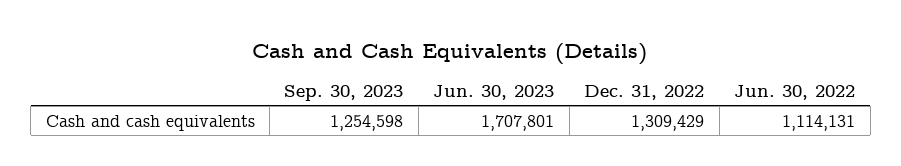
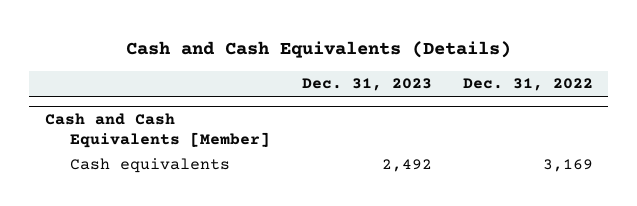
- | Sep. 30, 2023 | Jun. 30, 2023 | Dec. 31, 2022 | Jun. 30, 2022
+ | Dec. 31, 2023 | Dec. 31, 2022
- Cash and cash equivalents | 1,254,598 | 1,707,801 | 1,309,429 | 1,114,131
+ Cash and Cash Equivalents [Member]
+ Cash equivalents | 2,492 | 3,169

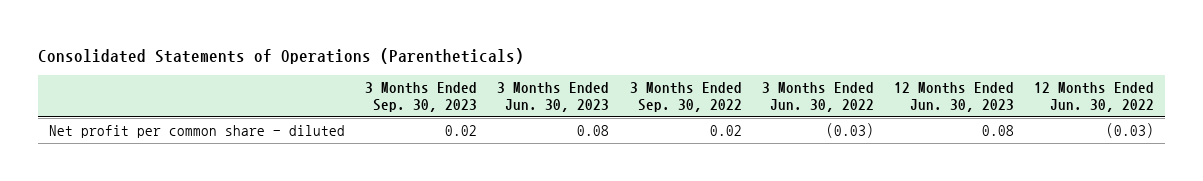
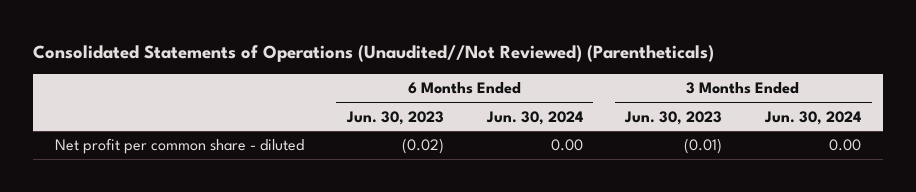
- Consolidated Statements of Operations (Parentheticals)
+ Consolidated Statements of Operations (Unaudited//Not Reviewed) (Parentheticals)
- | 3 Months Ended Sep. 30, 2023 | 3 Months Ended Jun. 30, 2023 | 3 Months Ended Sep. 30, 2022 | 3 Months Ended Jun. 30, 2022 | 12 Months Ended Jun. 30, 2023 | 12 Months Ended Jun. 30, 2022
+ | 6 Months Ended Jun. 30, 2023 | 6 Months Ended Jun. 30, 2024 | 3 Months Ended Jun. 30, 2023 | 3 Months Ended Jun. 30, 2024
- Net profit per common share - diluted | 0.02 | 0.08 | 0.02 | (0.03) | 0.08 | (0.03)
+ Net profit per common share - diluted | (0.02) | 0.00 | (0.01) | 0.00

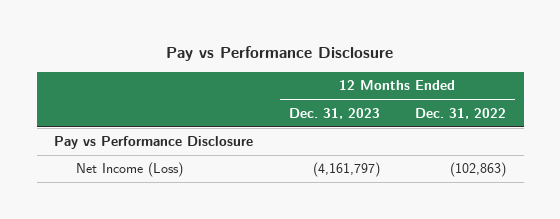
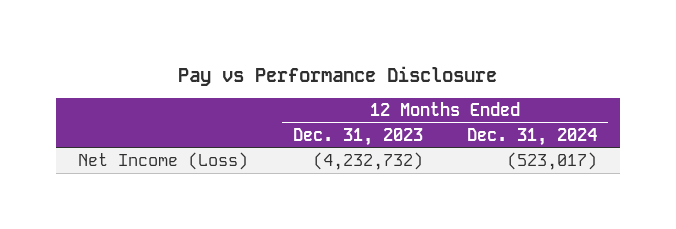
- | 12 Months Ended Dec. 31, 2023 | 12 Months Ended Dec. 31, 2022
+ | 12 Months Ended Dec. 31, 2023 | 12 Months Ended Dec. 31, 2024
- Pay vs Performance Disclosure
- Net Income (Loss) | (4,161,797) | (102,863)
+ Net Income (Loss) | (4,232,732) | (523,017)

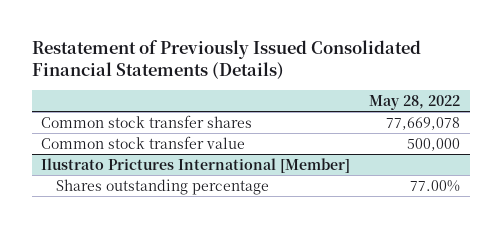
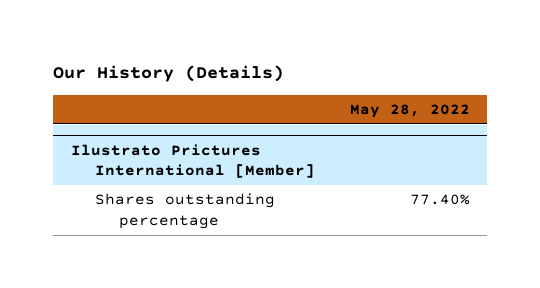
- Restatement of Previously Issued Consolidated Financial Statements (Details)
+ Our History (Details)
- Common stock transfer shares | 77,669,078
- Common stock transfer value | 500,000
@ Ilustrato Prictures International [Member]
- Shares outstanding percentage | 77.00%
+ Shares outstanding percentage | 77.40%

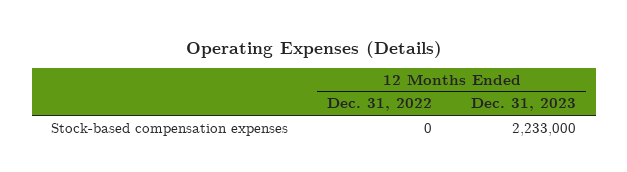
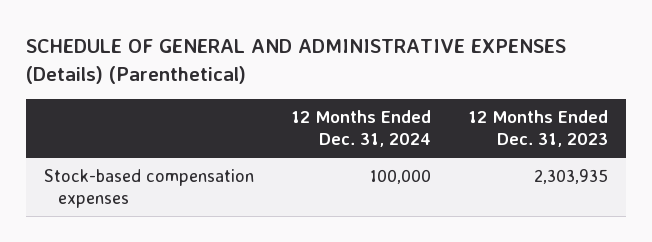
- Operating Expenses (Details)
+ SCHEDULE OF GENERAL AND ADMINISTRATIVE EXPENSES (Details) (Parenthetical)
- | 12 Months Ended Dec. 31, 2022 | 12 Months Ended Dec. 31, 2023
+ | 12 Months Ended Dec. 31, 2024 | 12 Months Ended Dec. 31, 2023
- Stock-based compensation expenses | 0 | 2,233,000
+ Stock-based compensation expenses | 100,000 | 2,303,935

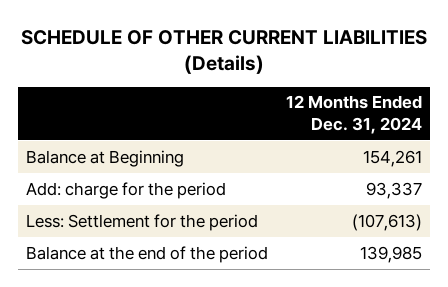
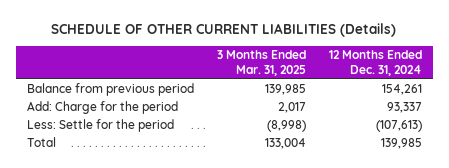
- | 12 Months Ended Dec. 31, 2024
+ | 3 Months Ended Mar. 31, 2025 | 12 Months Ended Dec. 31, 2024
- Balance at Beginning | 154,261
- Add: charge for the period | 93,337
- Less: Settlement for the period | (107,613)
- Balance at the end of the period | 139,985
+ Balance from previous period | 139,985 | 154,261
+ Add: Charge for the period | 2,017 | 93,337
+ Less: Settle for the period | (8,998) | (107,613)
+ Total | 133,004 | 139,985

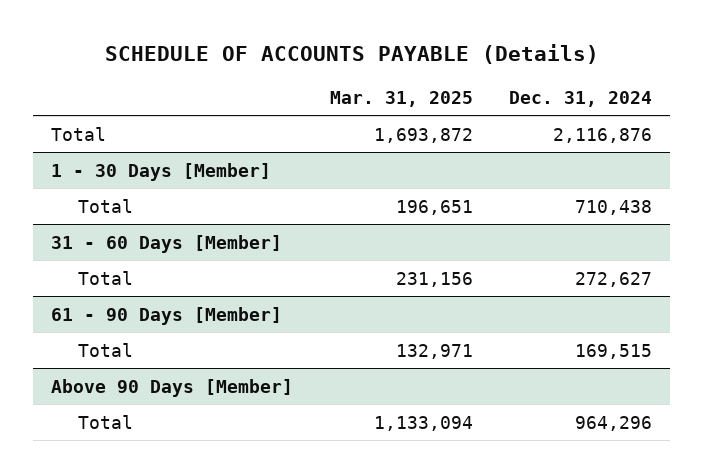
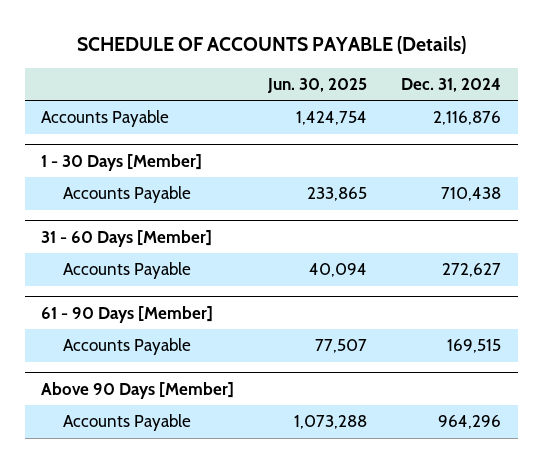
- | Mar. 31, 2025 | Dec. 31, 2024
+ | Jun. 30, 2025 | Dec. 31, 2024
- Total | 1,693,872 | 2,116,876
+ Accounts Payable | 1,424,754 | 2,116,876
@ 1 - 30 Days [Member]
- Total | 196,651 | 710,438
+ Accounts Payable | 233,865 | 710,438
@ 31 - 60 Days [Member]
- Total | 231,156 | 272,627
+ Accounts Payable | 40,094 | 272,627
@ 61 - 90 Days [Member]
- Total | 132,971 | 169,515
+ Accounts Payable | 77,507 | 169,515
@ Above 90 Days [Member]
- Total | 1,133,094 | 964,296
+ Accounts Payable | 1,073,288 | 964,296

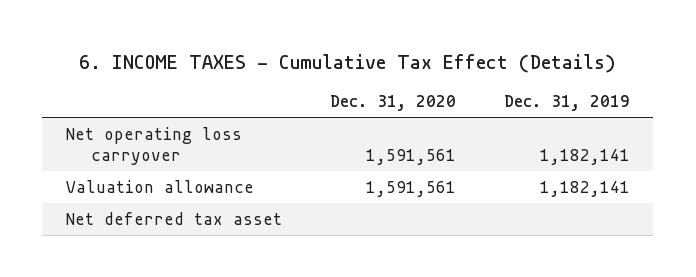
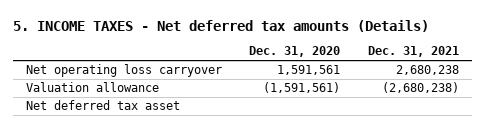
- 6. INCOME TAXES - Cumulative Tax Effect (Details)
+ 5. INCOME TAXES - Net deferred tax amounts (Details)
- | Dec. 31, 2020 | Dec. 31, 2019
+ | Dec. 31, 2020 | Dec. 31, 2021
- Valuation allowance | 1,591,561 | 1,182,141
+ Valuation allowance | (1,591,561) | (2,680,238)

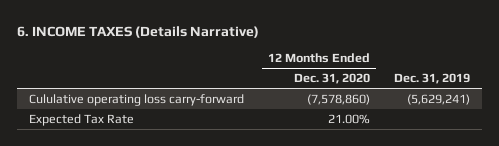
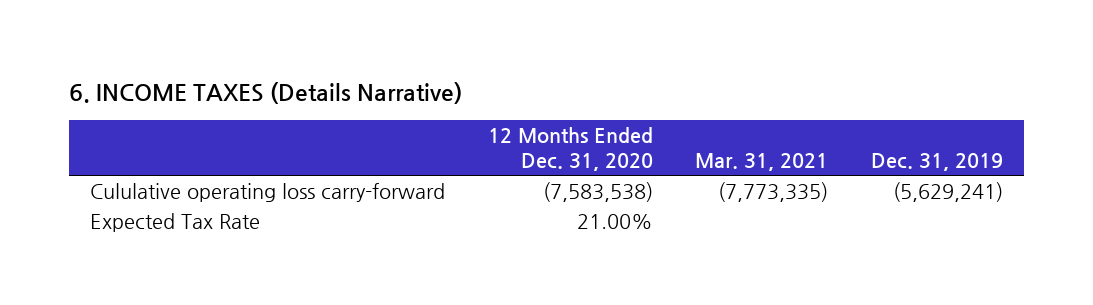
- | 12 Months Ended Dec. 31, 2020 | Dec. 31, 2019
+ | 12 Months Ended Dec. 31, 2020 | Mar. 31, 2021 | Dec. 31, 2019
- Cululative operating loss carry-forward | (7,578,860) | (5,629,241)
+ Cululative operating loss carry-forward | (7,583,538) | (7,773,335) | (5,629,241)

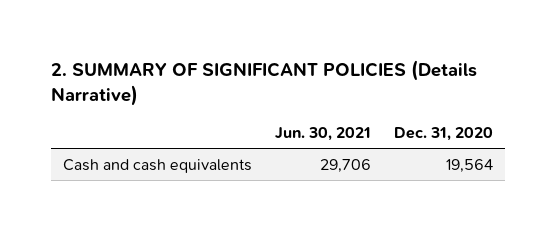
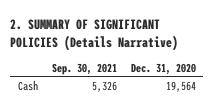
- | Jun. 30, 2021 | Dec. 31, 2020
+ | Sep. 30, 2021 | Dec. 31, 2020
- Cash and cash equivalents | 29,706 | 19,564
+ Cash | 5,326 | 19,564

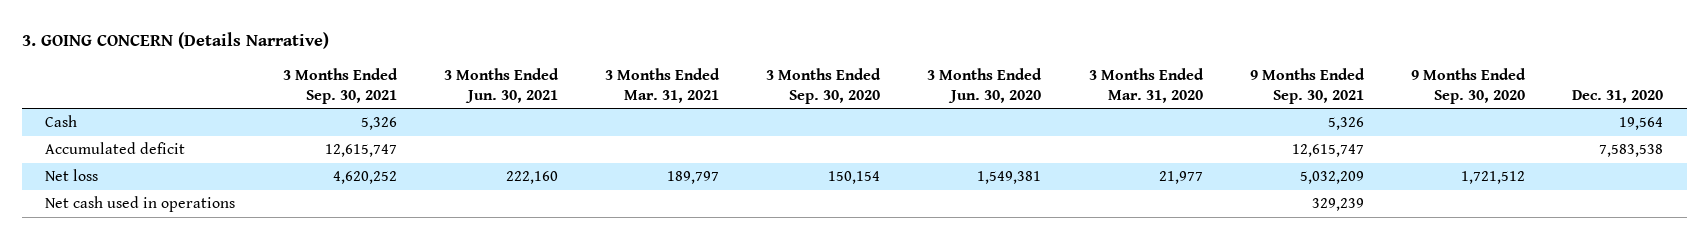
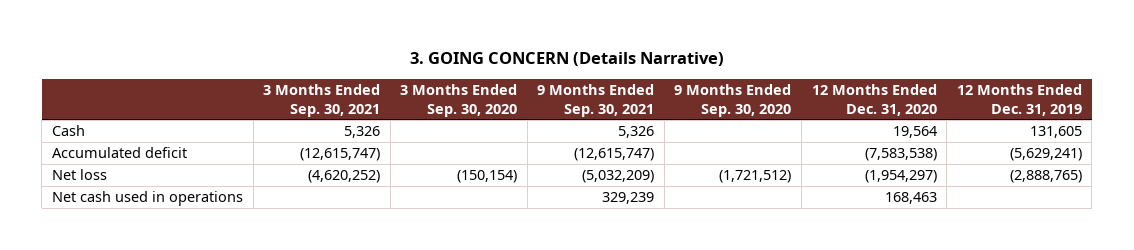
- | 3 Months Ended Sep. 30, 2021 | 3 Months Ended Jun. 30, 2021 | 3 Months Ended Mar. 31, 2021 | 3 Months Ended Sep. 30, 2020 | 3 Months Ended Jun. 30, 2020 | 3 Months Ended Mar. 31, 2020 | 9 Months Ended Sep. 30, 2021 | 9 Months Ended Sep. 30, 2020 | Dec. 31, 2020
+ | 3 Months Ended Sep. 30, 2021 | 3 Months Ended Sep. 30, 2020 | 9 Months Ended Sep. 30, 2021 | 9 Months Ended Sep. 30, 2020 | 12 Months Ended Dec. 31, 2020 | 12 Months Ended Dec. 31, 2019
- Accumulated deficit | 12,615,747 | | | | | | 12,615,747 | | 7,583,538
- Net loss | 4,620,252 | 222,160 | 189,797 | 150,154 | 1,549,381 | 21,977 | 5,032,209 | 1,721,512 |
+ Accumulated deficit | (12,615,747) | | (12,615,747) | | (7,583,538) | (5,629,241)
+ Net loss | (4,620,252) | (150,154) | (5,032,209) | (1,721,512) | (1,954,297) | (2,888,765)

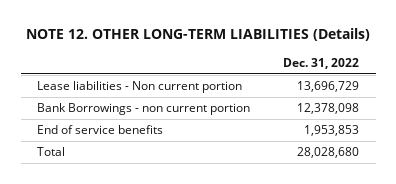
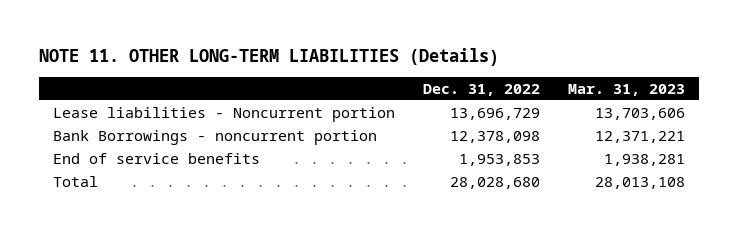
- NOTE 12. OTHER LONG-TERM LIABILITIES (Details)
+ NOTE 11. OTHER LONG-TERM LIABILITIES (Details)
- | Dec. 31, 2022
+ | Dec. 31, 2022 | Mar. 31, 2023
- Lease liabilities - Non current portion | 13,696,729
- Bank Borrowings - non current portion | 12,378,098
+ Lease liabilities - Noncurrent portion | 13,696,729 | 13,703,606
+ Bank Borrowings - noncurrent portion | 12,378,098 | 12,371,221

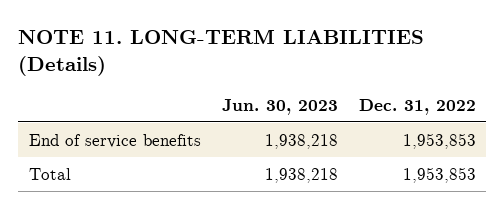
- NOTE 11. OTHER LONG-TERM LIABILITIES (Details)
+ NOTE 11. LONG-TERM LIABILITIES (Details)
- | Dec. 31, 2022 | Mar. 31, 2023
+ | Jun. 30, 2023 | Dec. 31, 2022
- Lease liabilities - Noncurrent portion | 13,696,729 | 13,703,606
- Bank Borrowings - noncurrent portion | 12,378,098 | 12,371,221
- Total | 28,028,680 | 28,013,108
+ Total | 1,938,218 | 1,953,853

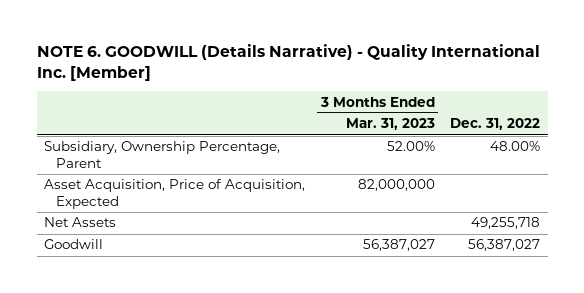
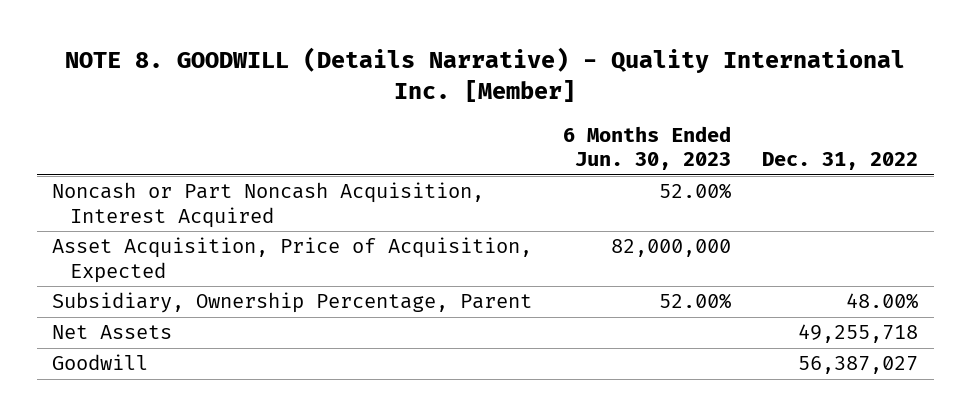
- NOTE 6. GOODWILL (Details Narrative) - Quality International Inc. [Member]
+ NOTE 8. GOODWILL (Details Narrative) - Quality International Inc. [Member]
- | 3 Months Ended Mar. 31, 2023 | Dec. 31, 2022
+ | 6 Months Ended Jun. 30, 2023 | Dec. 31, 2022
+ Noncash or Part Noncash Acquisition, Interest Acquired | 52.00% |
moved down: Subsidiary, Ownership Percentage, Parent | 52.00% | 48.00%

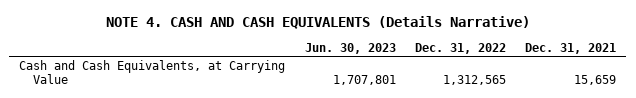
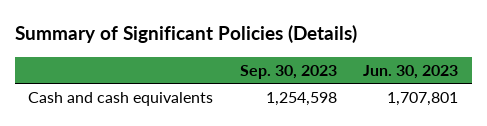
- NOTE 4. CASH AND CASH EQUIVALENTS (Details Narrative)
+ Summary of Significant Policies (Details)
- | Jun. 30, 2023 | Dec. 31, 2022 | Dec. 31, 2021
+ | Sep. 30, 2023 | Jun. 30, 2023
- Cash and Cash Equivalents, at Carrying Value | 1,707,801 | 1,312,565 | 15,659
+ Cash and cash equivalents | 1,254,598 | 1,707,801

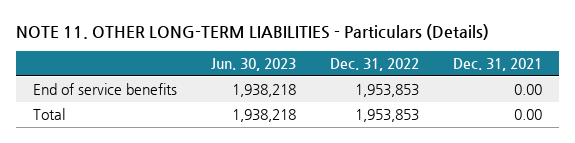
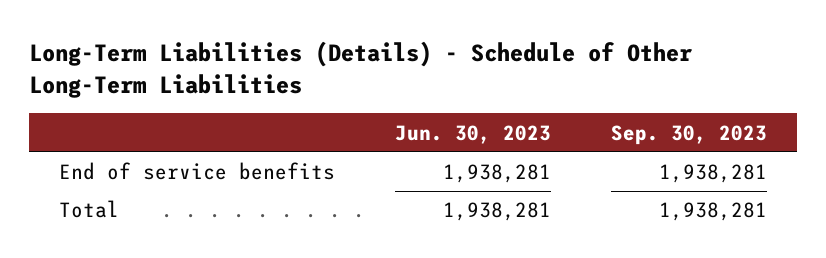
- NOTE 11. OTHER LONG-TERM LIABILITIES - Particulars (Details)
+ Long-Term Liabilities (Details) - Schedule of Other Long-Term Liabilities
- | Jun. 30, 2023 | Dec. 31, 2022 | Dec. 31, 2021
+ | Jun. 30, 2023 | Sep. 30, 2023
- End of service benefits | 1,938,218 | 1,953,853 | 0.00
- Total | 1,938,218 | 1,953,853 | 0.00
+ End of service benefits | 1,938,281 | 1,938,281
+ Total | 1,938,281 | 1,938,281

